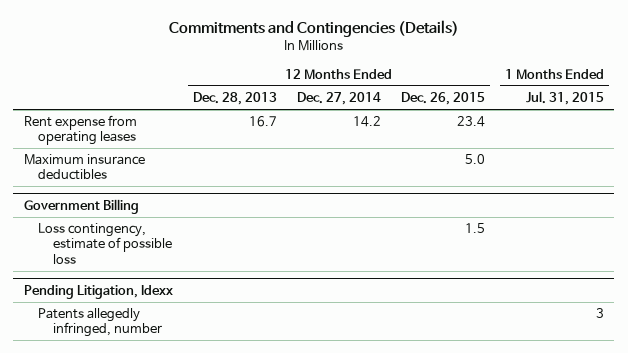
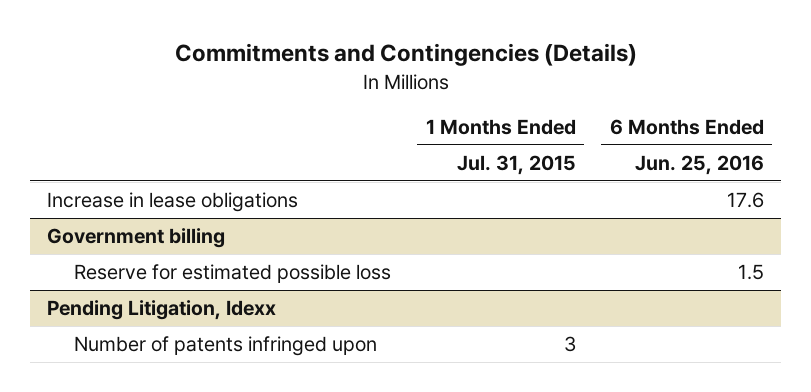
- | 12 Months Ended Dec. 28, 2013 | 12 Months Ended Dec. 27, 2014 | 12 Months Ended Dec. 26, 2015 | 1 Months Ended Jul. 31, 2015
+ | 1 Months Ended Jul. 31, 2015 | 6 Months Ended Jun. 25, 2016
- Rent expense from operating leases | 16.7 | 14.2 | 23.4 |
- Maximum insurance deductibles | | | 5.0 |
- Government Billing
- Loss contingency, estimate of possible loss | | | 1.5 |
+ Increase in lease obligations | | 17.6
+ Government billing
+ Reserve for estimated possible loss | | 1.5
@ Pending Litigation, Idexx
- Patents allegedly infringed, number | | | | 3
+ Number of patents infringed upon | 3 |

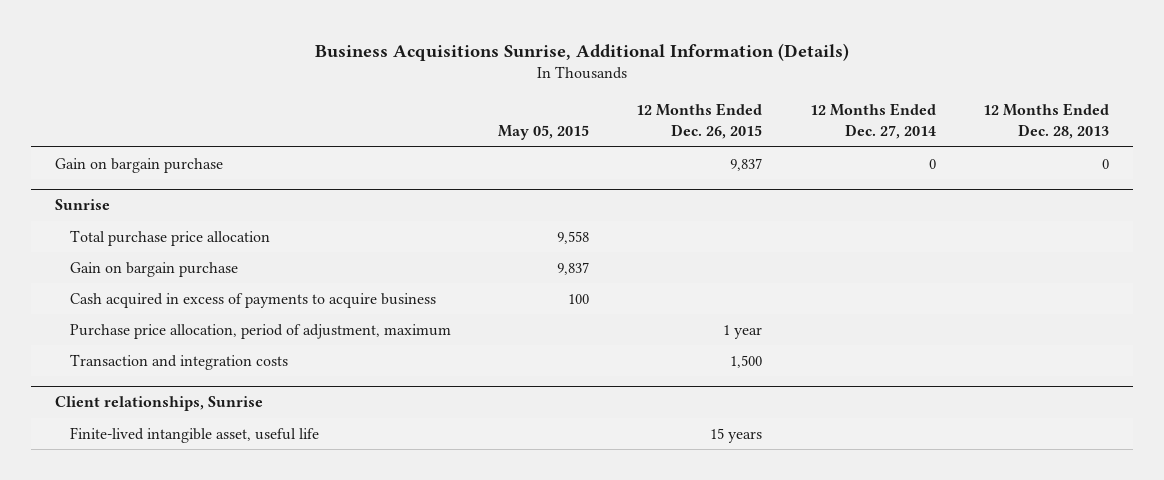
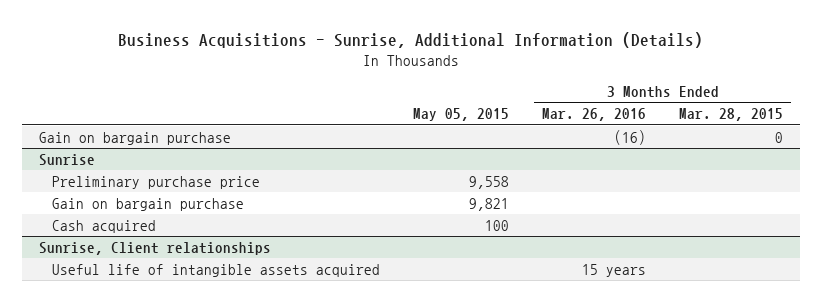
- Business Acquisitions Sunrise, Additional Information (Details)
+ Business Acquisitions - Sunrise, Additional Information (Details)
- | May 05, 2015 | 12 Months Ended Dec. 26, 2015 | 12 Months Ended Dec. 27, 2014 | 12 Months Ended Dec. 28, 2013
+ | May 05, 2015 | 3 Months Ended Mar. 26, 2016 | 3 Months Ended Mar. 28, 2015
@ Sunrise
- Total purchase price allocation | 9,558 | | |
- Gain on bargain purchase | 9,837 | | |
- Cash acquired in excess of payments to acquire business | 100 | | |
- Purchase price allocation, period of adjustment, maximum | | 1 year | |
- Transaction and integration costs | | 1,500 | |
- Client relationships, Sunrise
- Finite-lived intangible asset, useful life | | 15 years | |
@ Sunrise
+ Preliminary purchase price | 9,558 | |
+ Gain on bargain purchase | 9,821 | |
+ Cash acquired | 100 | |
+ Sunrise, Client relationships
+ Useful life of intangible assets acquired | | 15 years |

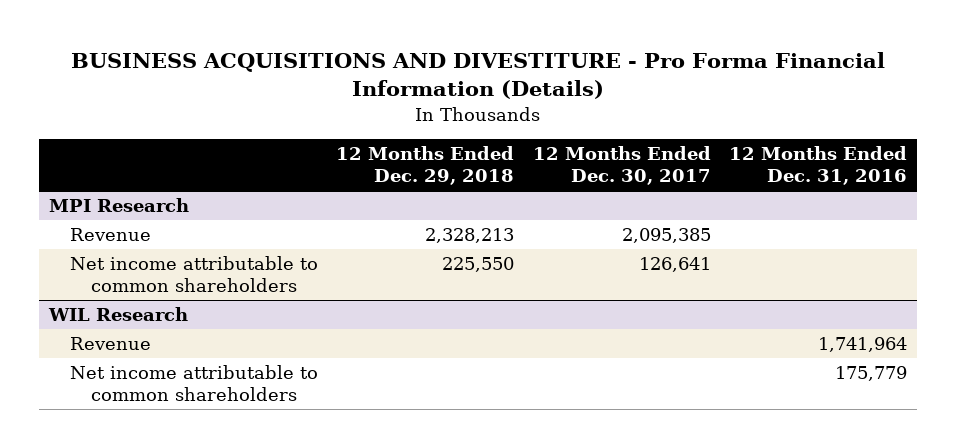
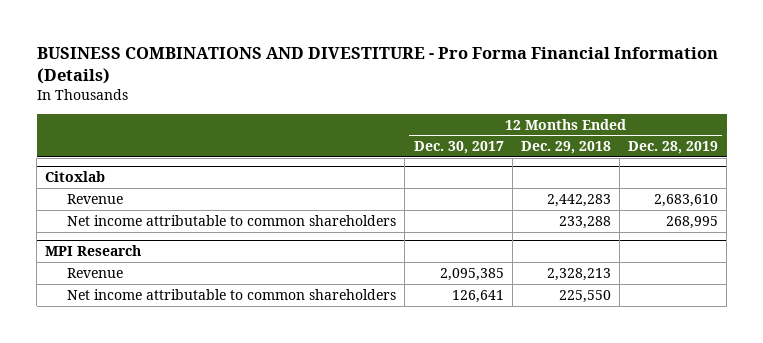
- BUSINESS ACQUISITIONS AND DIVESTITURE - Pro Forma Financial Information (Details)
+ BUSINESS COMBINATIONS AND DIVESTITURE - Pro Forma Financial Information (Details)
- | 12 Months Ended Dec. 29, 2018 | 12 Months Ended Dec. 30, 2017 | 12 Months Ended Dec. 31, 2016
+ | 12 Months Ended Dec. 30, 2017 | 12 Months Ended Dec. 29, 2018 | 12 Months Ended Dec. 28, 2019
+ Citoxlab
+ Revenue | | 2,442,283 | 2,683,610
+ Net income attributable to common shareholders | | 233,288 | 268,995
- WIL Research
- Revenue | | | 1,741,964
- Net income attributable to common shareholders | | | 175,779

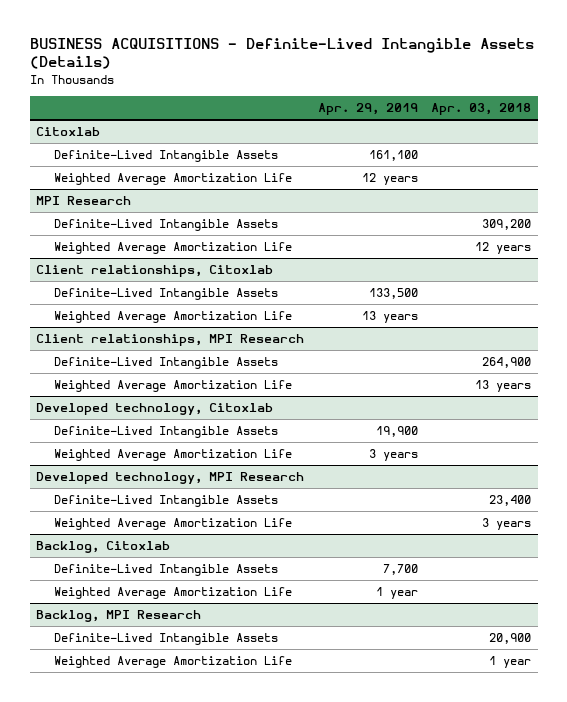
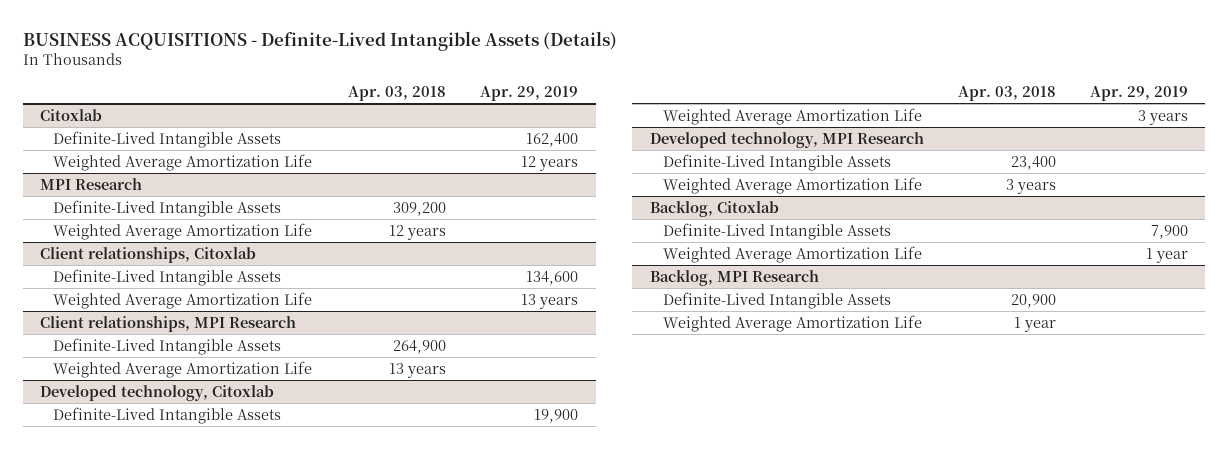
- | Apr. 29, 2019 | Apr. 03, 2018
+ | Apr. 03, 2018 | Apr. 29, 2019
@ Citoxlab
- Definite-Lived Intangible Assets | 161,100 |
+ Definite-Lived Intangible Assets | | 162,400
@ Client relationships, Citoxlab
- Definite-Lived Intangible Assets | 133,500 |
+ Definite-Lived Intangible Assets | | 134,600
@ Backlog, Citoxlab
- Definite-Lived Intangible Assets | 7,700 |
+ Definite-Lived Intangible Assets | | 7,900

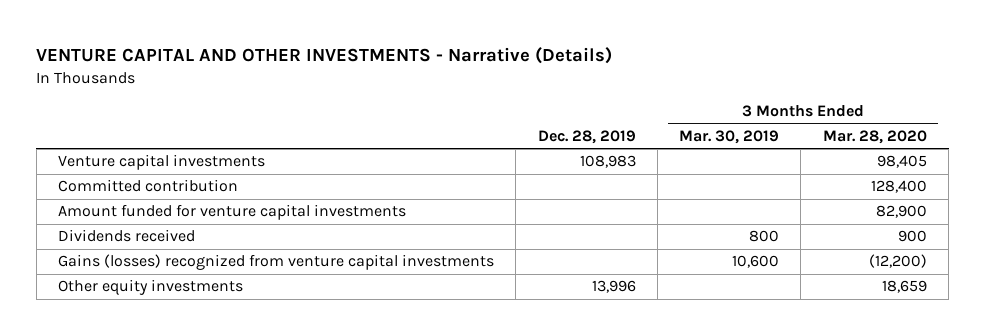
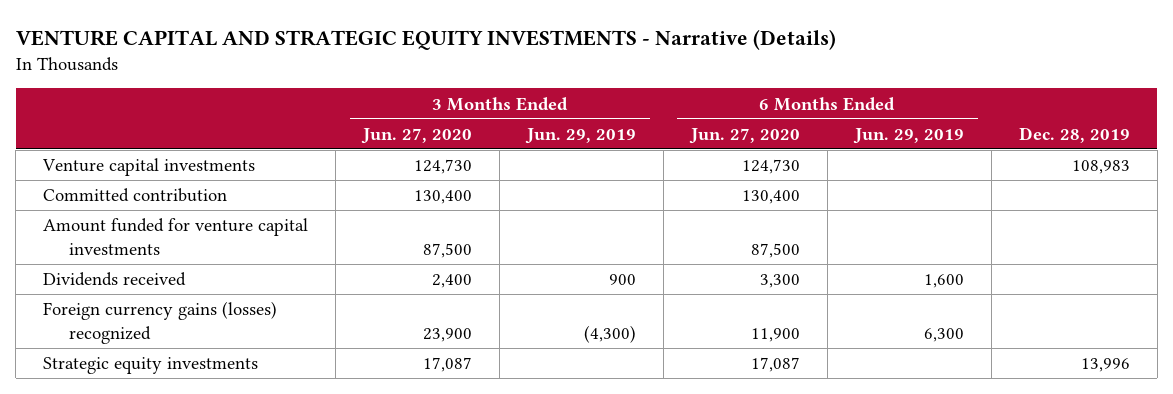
- VENTURE CAPITAL AND OTHER INVESTMENTS - Narrative (Details)
+ VENTURE CAPITAL AND STRATEGIC EQUITY INVESTMENTS - Narrative (Details)
- | Dec. 28, 2019 | 3 Months Ended Mar. 30, 2019 | 3 Months Ended Mar. 28, 2020
+ | 3 Months Ended Jun. 27, 2020 | 3 Months Ended Jun. 29, 2019 | 6 Months Ended Jun. 27, 2020 | 6 Months Ended Jun. 29, 2019 | Dec. 28, 2019
- Gains (losses) recognized from venture capital investments | | 10,600 | (12,200)
- Other equity investments | 13,996 | | 18,659
+ Foreign currency gains (losses) recognized | 23,900 | (4,300) | 11,900 | 6,300 |
+ Strategic equity investments | 17,087 | | 17,087 | | 13,996

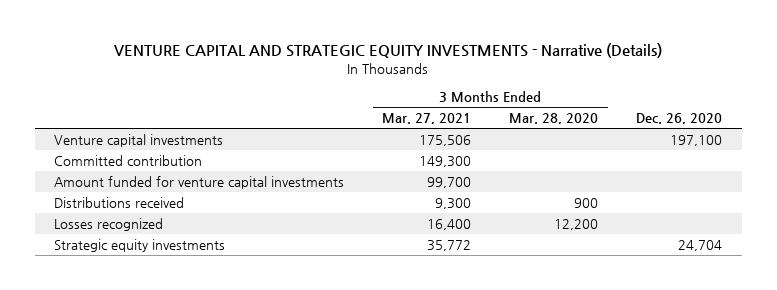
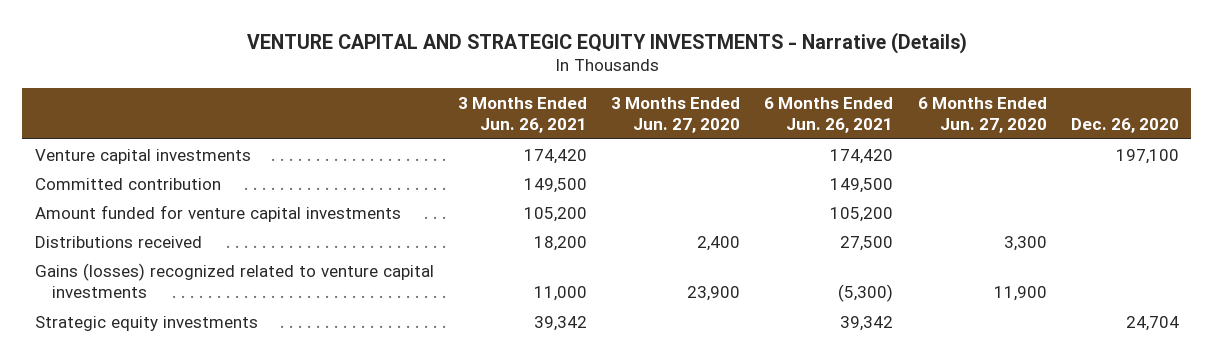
- | 3 Months Ended Mar. 27, 2021 | 3 Months Ended Mar. 28, 2020 | Dec. 26, 2020
+ | 3 Months Ended Jun. 26, 2021 | 3 Months Ended Jun. 27, 2020 | 6 Months Ended Jun. 26, 2021 | 6 Months Ended Jun. 27, 2020 | Dec. 26, 2020
- Losses recognized | 16,400 | 12,200 |
+ Gains (losses) recognized related to venture capital investments | 11,000 | 23,900 | (5,300) | 11,900 |

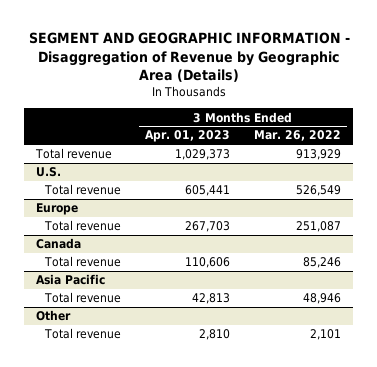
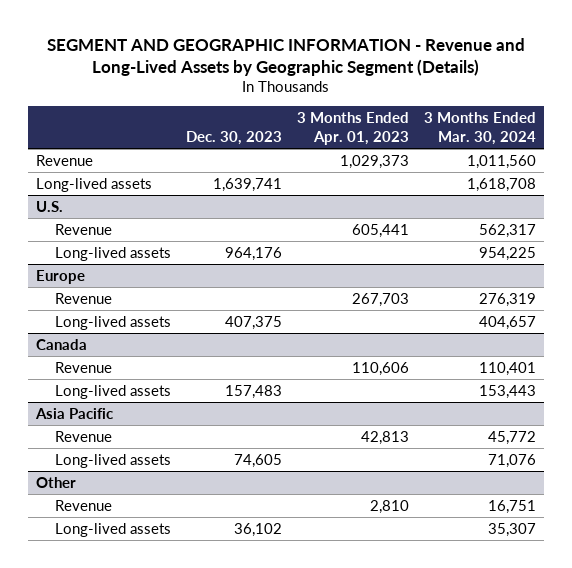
- SEGMENT AND GEOGRAPHIC INFORMATION - Disaggregation of Revenue by Geographic Area (Details)
+ SEGMENT AND GEOGRAPHIC INFORMATION - Revenue and Long-Lived Assets by Geographic Segment (Details)
- | 3 Months Ended Apr. 01, 2023 | 3 Months Ended Mar. 26, 2022
+ | Dec. 30, 2023 | 3 Months Ended Apr. 01, 2023 | 3 Months Ended Mar. 30, 2024
- Total revenue | 1,029,373 | 913,929
+ Revenue | | 1,029,373 | 1,011,560
+ Long-lived assets | 1,639,741 | | 1,618,708
@ U.S.
- Total revenue | 605,441 | 526,549
+ Revenue | | 605,441 | 562,317
+ Long-lived assets | 964,176 | | 954,225
@ Europe
- Total revenue | 267,703 | 251,087
+ Revenue | | 267,703 | 276,319
+ Long-lived assets | 407,375 | | 404,657
@ Canada
- Total revenue | 110,606 | 85,246
+ Revenue | | 110,606 | 110,401
+ Long-lived assets | 157,483 | | 153,443
@ Asia Pacific
- Total revenue | 42,813 | 48,946
+ Revenue | | 42,813 | 45,772
+ Long-lived assets | 74,605 | | 71,076
@ Other
- Total revenue | 2,810 | 2,101
+ Revenue | | 2,810 | 16,751
+ Long-lived assets | 36,102 | | 35,307

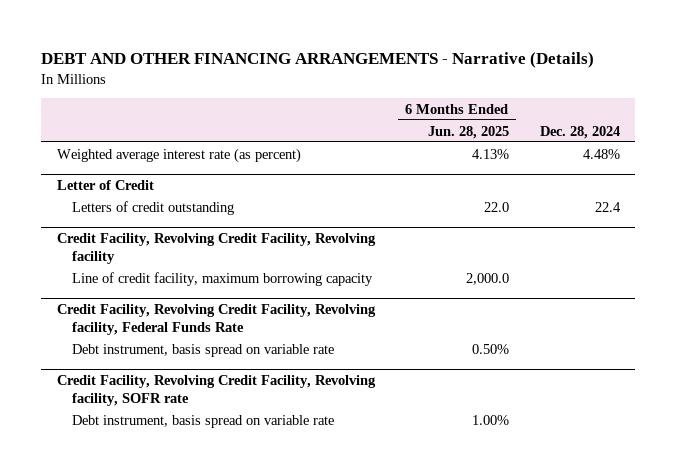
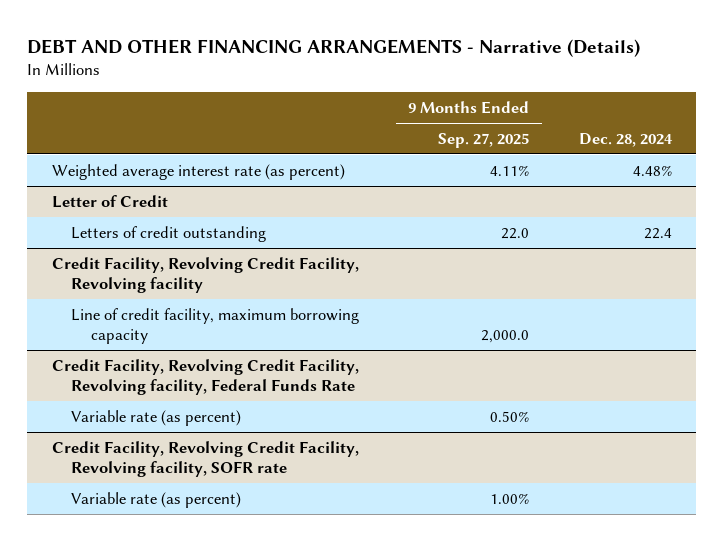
- | 6 Months Ended Jun. 28, 2025 | Dec. 28, 2024
+ | 9 Months Ended Sep. 27, 2025 | Dec. 28, 2024
@ Credit Facility, Revolving Credit Facility, Revolving facility, Federal Funds Rate
- Debt instrument, basis spread on variable rate | 0.50% |
+ Variable rate (as percent) | 0.50% |
@ Credit Facility, Revolving Credit Facility, Revolving facility, SOFR rate
- Debt instrument, basis spread on variable rate | 1.00% |
+ Variable rate (as percent) | 1.00% |

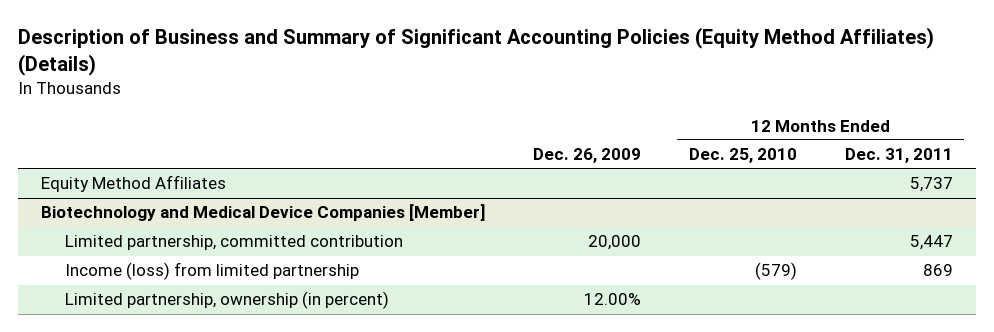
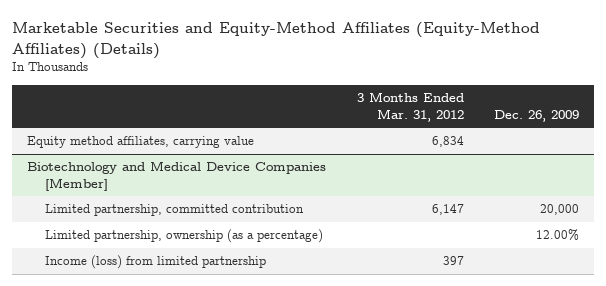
- Description of Business and Summary of Significant Accounting Policies (Equity Method Affiliates) (Details)
+ Marketable Securities and Equity-Method Affiliates (Equity-Method Affiliates) (Details)
- | Dec. 26, 2009 | 12 Months Ended Dec. 25, 2010 | 12 Months Ended Dec. 31, 2011
+ | 3 Months Ended Mar. 31, 2012 | Dec. 26, 2009
- Equity Method Affiliates | | | 5,737
+ Equity method affiliates, carrying value | 6,834 |
@ Biotechnology and Medical Device Companies [Member]
+ Limited partnership, ownership (as a percentage) | | 12.00%
- Limited partnership, ownership (in percent) | 12.00% | |

